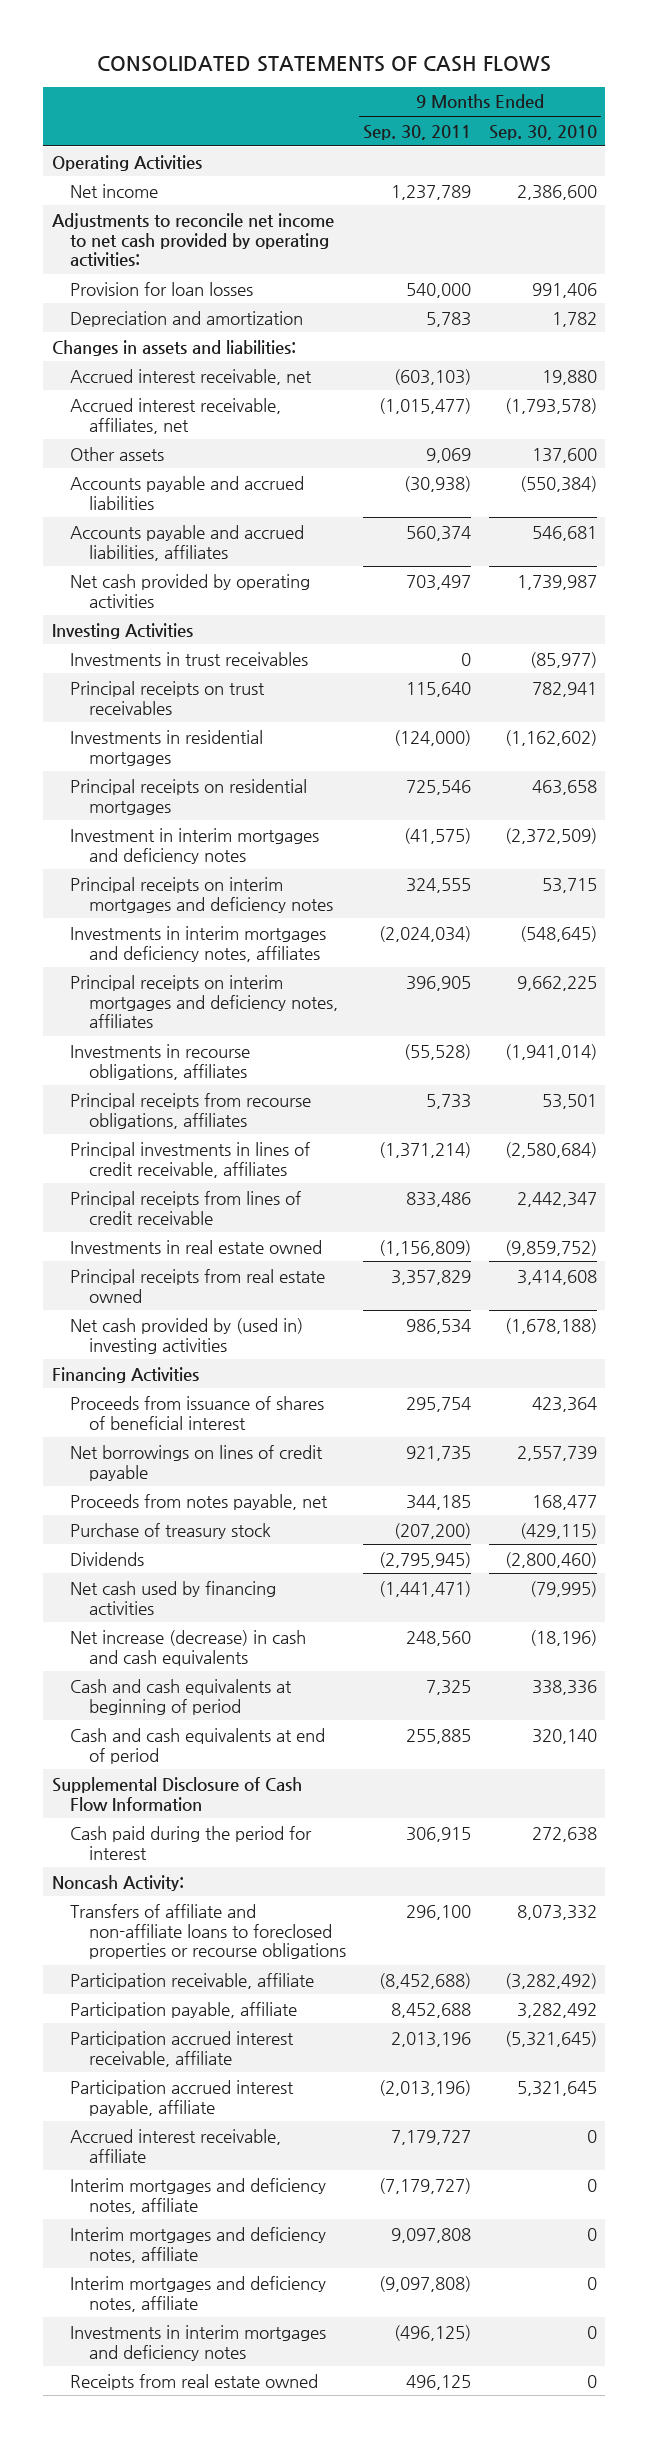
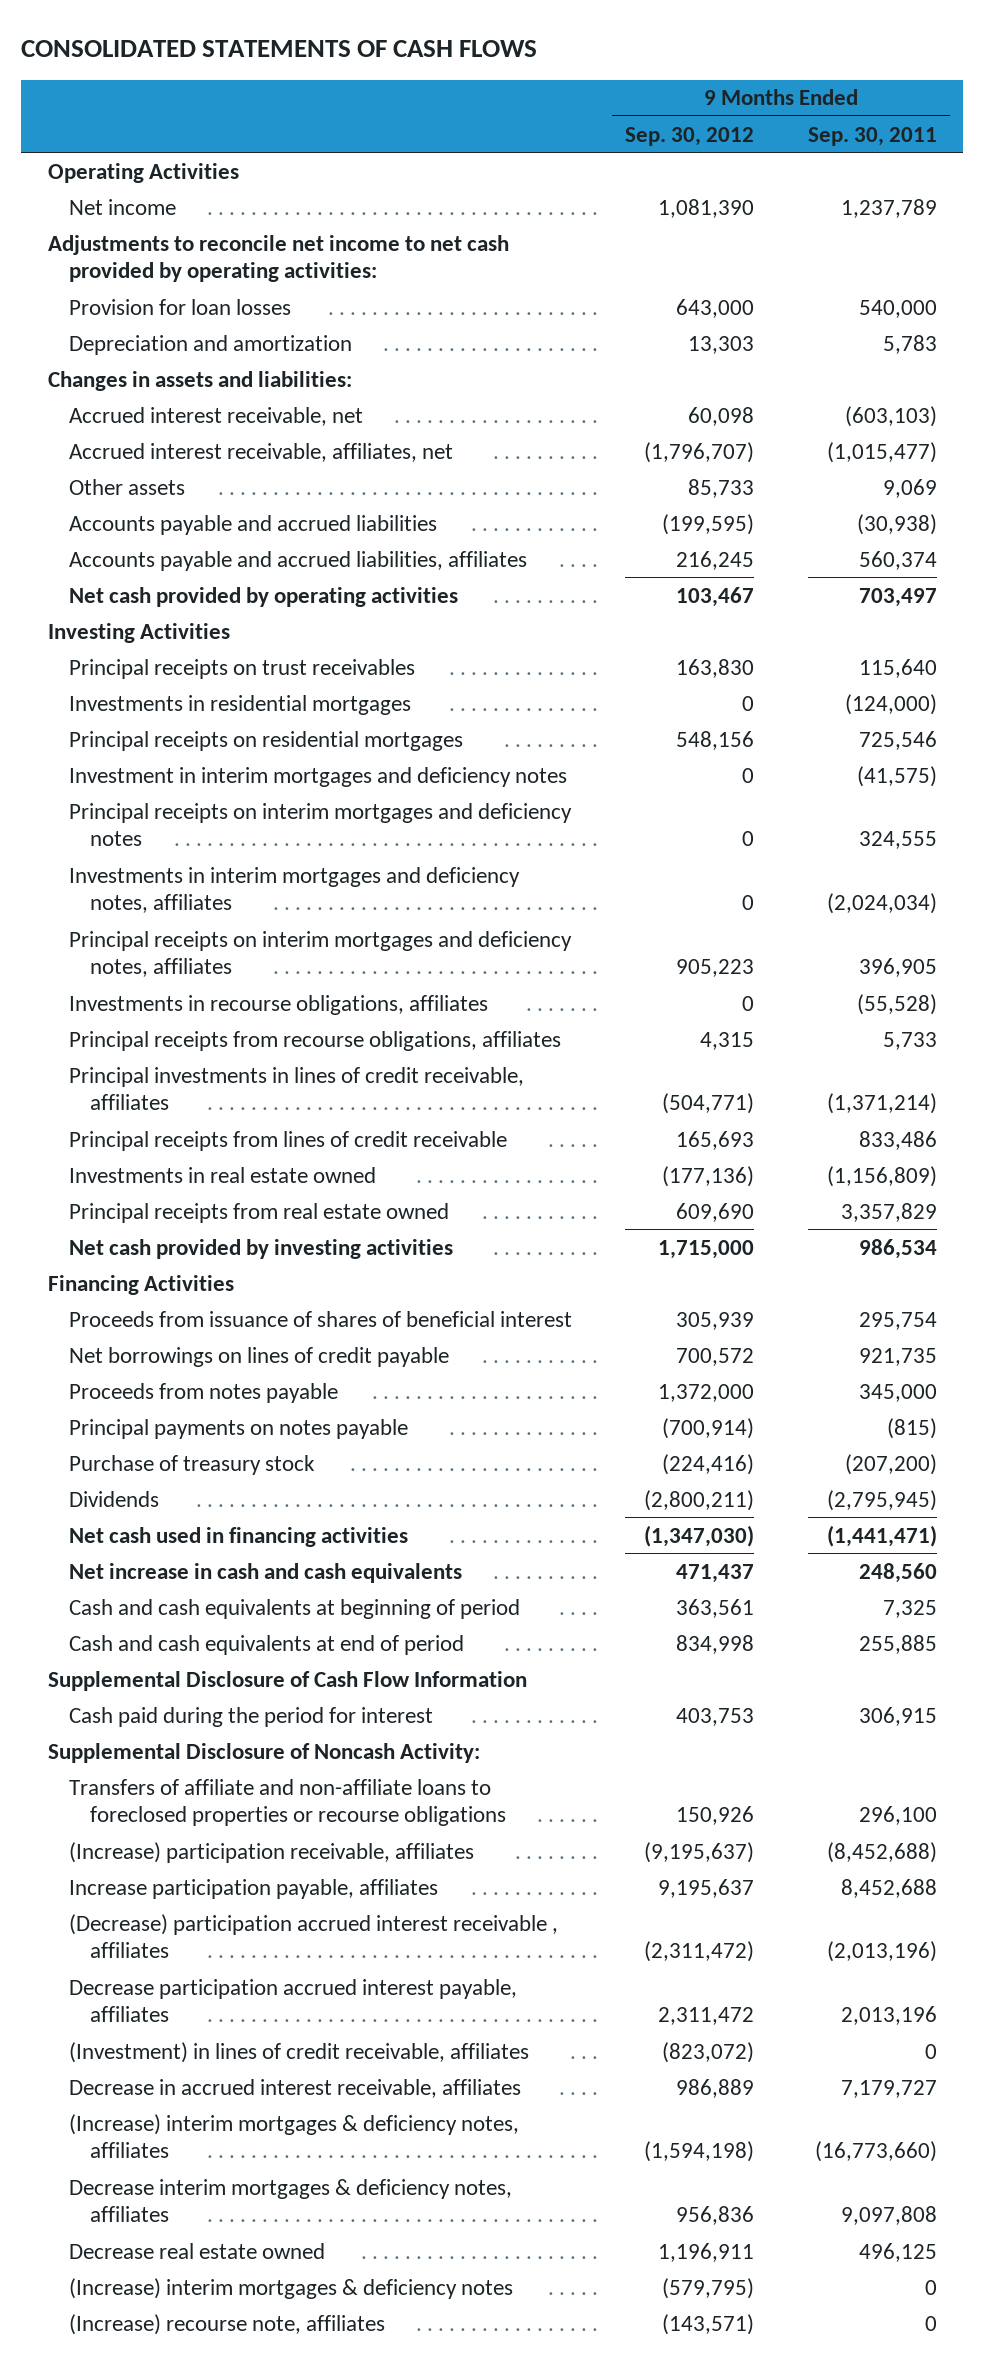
- | 9 Months Ended Sep. 30, 2011 | 9 Months Ended Sep. 30, 2010
+ | 9 Months Ended Sep. 30, 2012 | 9 Months Ended Sep. 30, 2011
- Investments in trust receivables | 0 | (85,977)
- Net cash provided by (used in) investing activities | 986,534 | (1,678,188)
+ Net cash provided by investing activities | 1,715,000 | 986,534
- Proceeds from notes payable, net | 344,185 | 168,477
+ Proceeds from notes payable | 1,372,000 | 345,000
+ Principal payments on notes payable | (700,914) | (815)
- Net cash used by financing activities | (1,441,471) | (79,995)
- Net increase (decrease) in cash and cash equivalents | 248,560 | (18,196)
+ Net cash used in financing activities | (1,347,030) | (1,441,471)
+ Net increase in cash and cash equivalents | 471,437 | 248,560
- Noncash Activity:
+ Supplemental Disclosure of Noncash Activity:
- Participation receivable, affiliate | (8,452,688) | (3,282,492)
- Participation payable, affiliate | 8,452,688 | 3,282,492
- Participation accrued interest receivable, affiliate | 2,013,196 | (5,321,645)
- Participation accrued interest payable, affiliate | (2,013,196) | 5,321,645
- Accrued interest receivable, affiliate | 7,179,727 | 0
- Interim mortgages and deficiency notes, affiliate | (7,179,727) | 0
- Interim mortgages and deficiency notes, affiliate | 9,097,808 | 0
- Interim mortgages and deficiency notes, affiliate | (9,097,808) | 0
- Investments in interim mortgages and deficiency notes | (496,125) | 0
- Receipts from real estate owned | 496,125 | 0
+ (Increase) participation receivable, affiliates | (9,195,637) | (8,452,688)
+ Increase participation payable, affiliates | 9,195,637 | 8,452,688
+ (Decrease) participation accrued interest receivable , affiliates | (2,311,472) | (2,013,196)
+ Decrease participation accrued interest payable, affiliates | 2,311,472 | 2,013,196
+ (Investment) in lines of credit receivable, affiliates | (823,072) | 0
+ Decrease in accrued interest receivable, affiliates | 986,889 | 7,179,727
+ (Increase) interim mortgages & deficiency notes, affiliates | (1,594,198) | (16,773,660)
+ Decrease interim mortgages & deficiency notes, affiliates | 956,836 | 9,097,808
+ Decrease real estate owned | 1,196,911 | 496,125
+ (Increase) interim mortgages & deficiency notes | (579,795) | 0
+ (Increase) recourse note, affiliates | (143,571) | 0

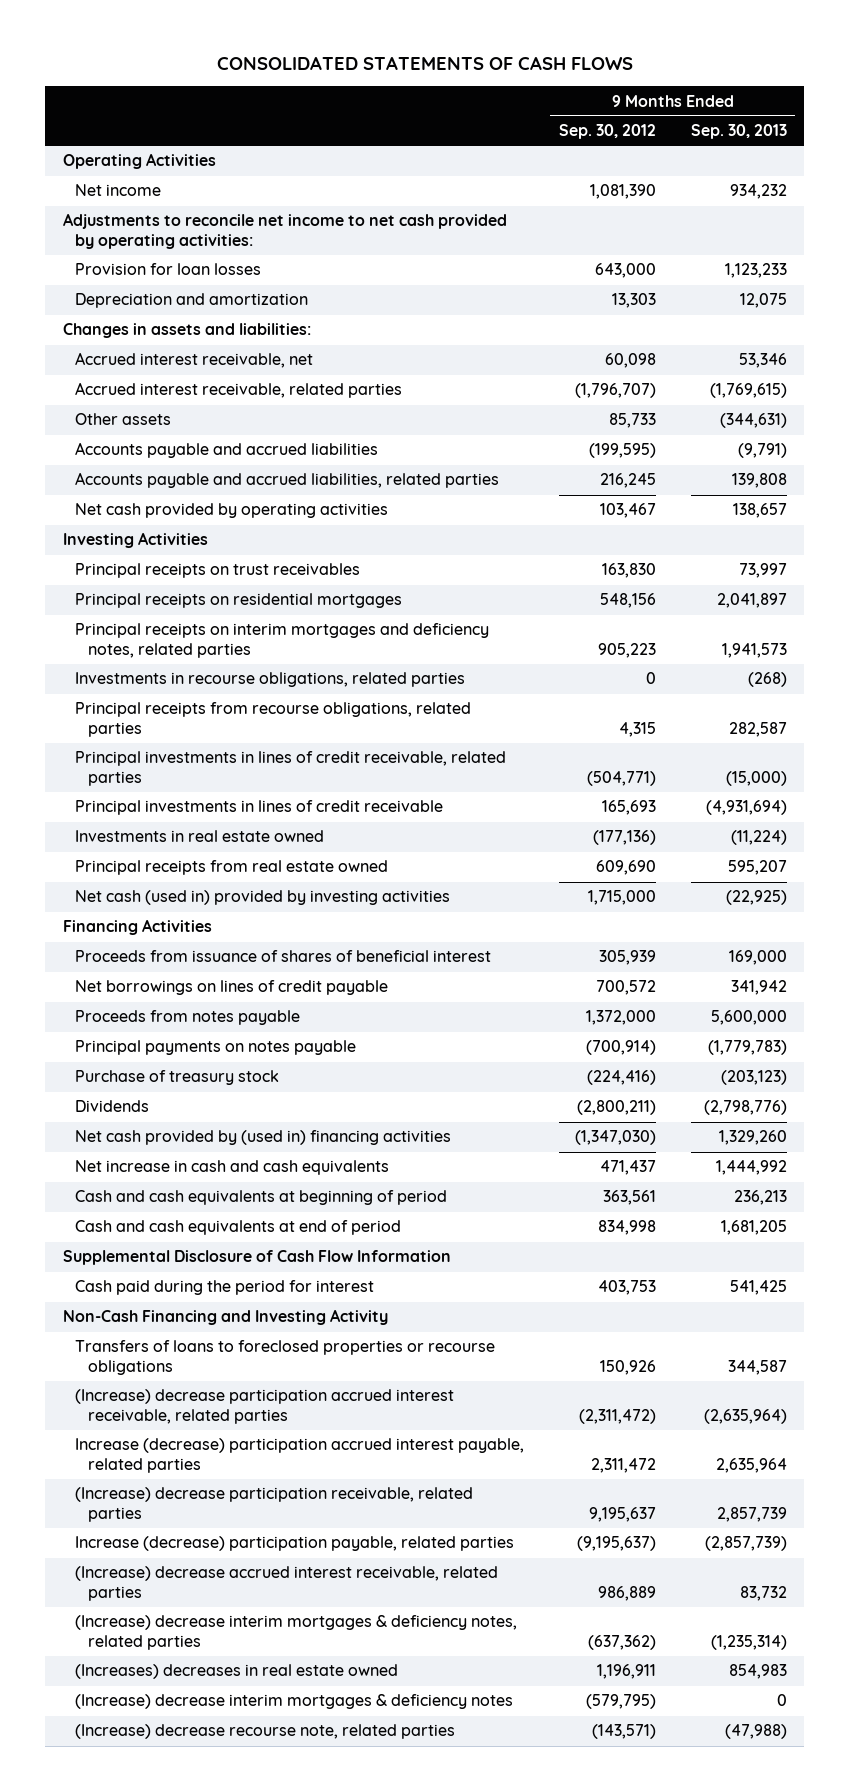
- | 9 Months Ended Sep. 30, 2012 | 9 Months Ended Sep. 30, 2011
+ | 9 Months Ended Sep. 30, 2012 | 9 Months Ended Sep. 30, 2013
- Accrued interest receivable, affiliates, net | (1,796,707) | (1,015,477)
+ Accrued interest receivable, related parties | (1,796,707) | (1,769,615)
- Accounts payable and accrued liabilities, affiliates | 216,245 | 560,374
+ Accounts payable and accrued liabilities, related parties | 216,245 | 139,808
- Investments in residential mortgages | 0 | (124,000)
- Investment in interim mortgages and deficiency notes | 0 | (41,575)
- Principal receipts on interim mortgages and deficiency notes | 0 | 324,555
- Investments in interim mortgages and deficiency notes, affiliates | 0 | (2,024,034)
- Principal receipts on interim mortgages and deficiency notes, affiliates | 905,223 | 396,905
- Investments in recourse obligations, affiliates | 0 | (55,528)
- Principal receipts from recourse obligations, affiliates | 4,315 | 5,733
- Principal investments in lines of credit receivable, affiliates | (504,771) | (1,371,214)
- Principal receipts from lines of credit receivable | 165,693 | 833,486
+ Principal receipts on interim mortgages and deficiency notes, related parties | 905,223 | 1,941,573
+ Investments in recourse obligations, related parties | 0 | (268)
+ Principal receipts from recourse obligations, related parties | 4,315 | 282,587
+ Principal investments in lines of credit receivable, related parties | (504,771) | (15,000)
+ Principal investments in lines of credit receivable | 165,693 | (4,931,694)
- Net cash provided by investing activities | 1,715,000 | 986,534
+ Net cash (used in) provided by investing activities | 1,715,000 | (22,925)
- Net cash used in financing activities | (1,347,030) | (1,441,471)
+ Net cash provided by (used in) financing activities | (1,347,030) | 1,329,260
- Supplemental Disclosure of Noncash Activity:
- Transfers of affiliate and non-affiliate loans to foreclosed properties or recourse obligations | 150,926 | 296,100
- (Increase) participation receivable, affiliates | (9,195,637) | (8,452,688)
- Increase participation payable, affiliates | 9,195,637 | 8,452,688
- (Decrease) participation accrued interest receivable , affiliates | (2,311,472) | (2,013,196)
- Decrease participation accrued interest payable, affiliates | 2,311,472 | 2,013,196
- (Investment) in lines of credit receivable, affiliates | (823,072) | 0
- Decrease in accrued interest receivable, affiliates | 986,889 | 7,179,727
- (Increase) interim mortgages & deficiency notes, affiliates | (1,594,198) | (16,773,660)
- Decrease interim mortgages & deficiency notes, affiliates | 956,836 | 9,097,808
- Decrease real estate owned | 1,196,911 | 496,125
- (Increase) interim mortgages & deficiency notes | (579,795) | 0
- (Increase) recourse note, affiliates | (143,571) | 0
+ Non-Cash Financing and Investing Activity
+ Transfers of loans to foreclosed properties or recourse obligations | 150,926 | 344,587
+ (Increase) decrease participation accrued interest receivable, related parties | (2,311,472) | (2,635,964)
+ Increase (decrease) participation accrued interest payable, related parties | 2,311,472 | 2,635,964
+ (Increase) decrease participation receivable, related parties | 9,195,637 | 2,857,739
+ Increase (decrease) participation payable, related parties | (9,195,637) | (2,857,739)
+ (Increase) decrease accrued interest receivable, related parties | 986,889 | 83,732
+ (Increase) decrease interim mortgages & deficiency notes, related parties | (637,362) | (1,235,314)
+ (Increases) decreases in real estate owned | 1,196,911 | 854,983
+ (Increase) decrease interim mortgages & deficiency notes | (579,795) | 0
+ (Increase) decrease recourse note, related parties | (143,571) | (47,988)

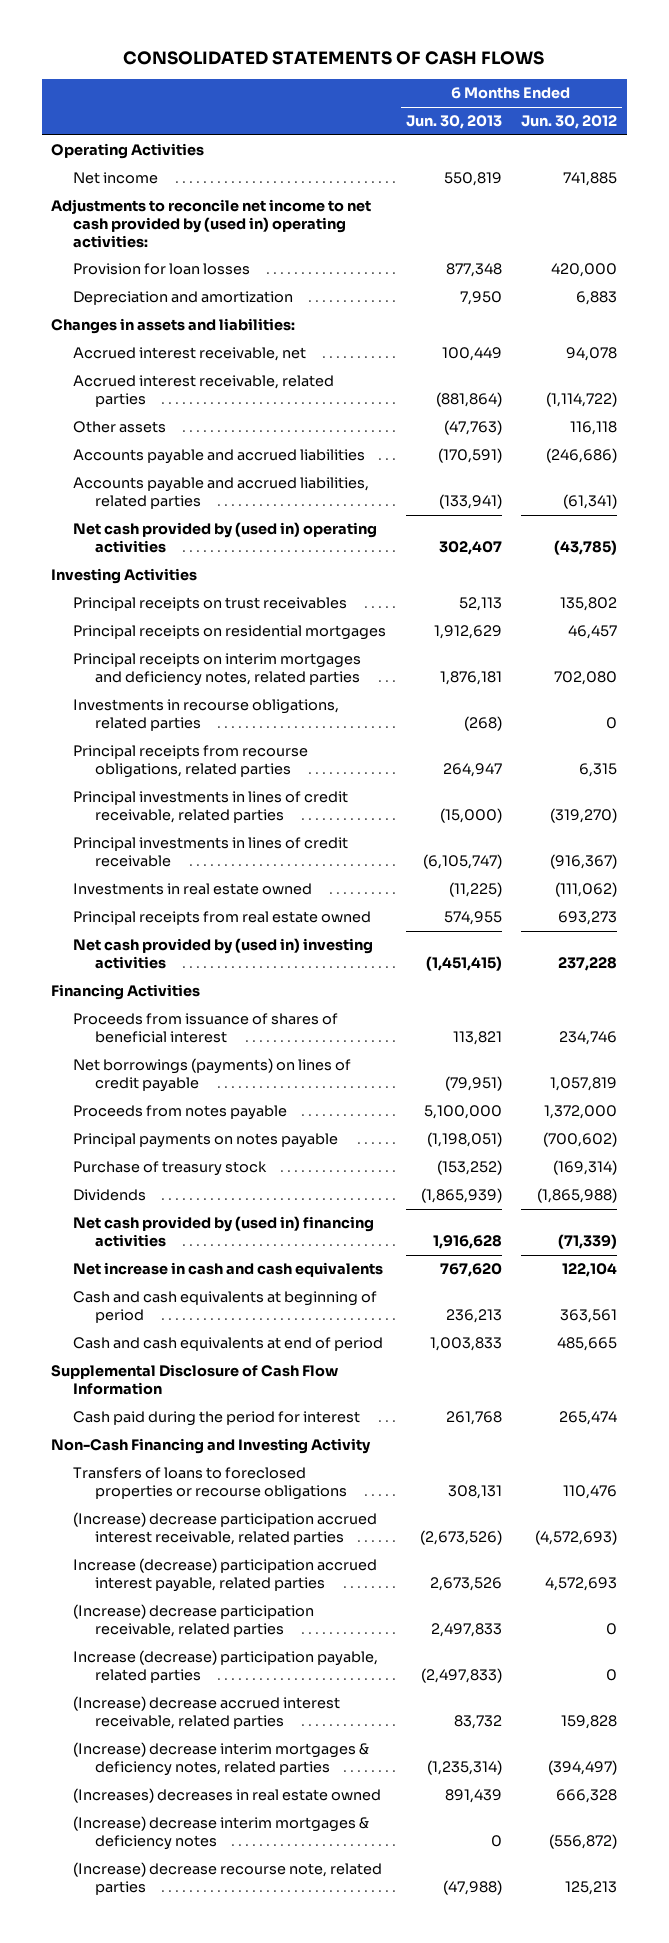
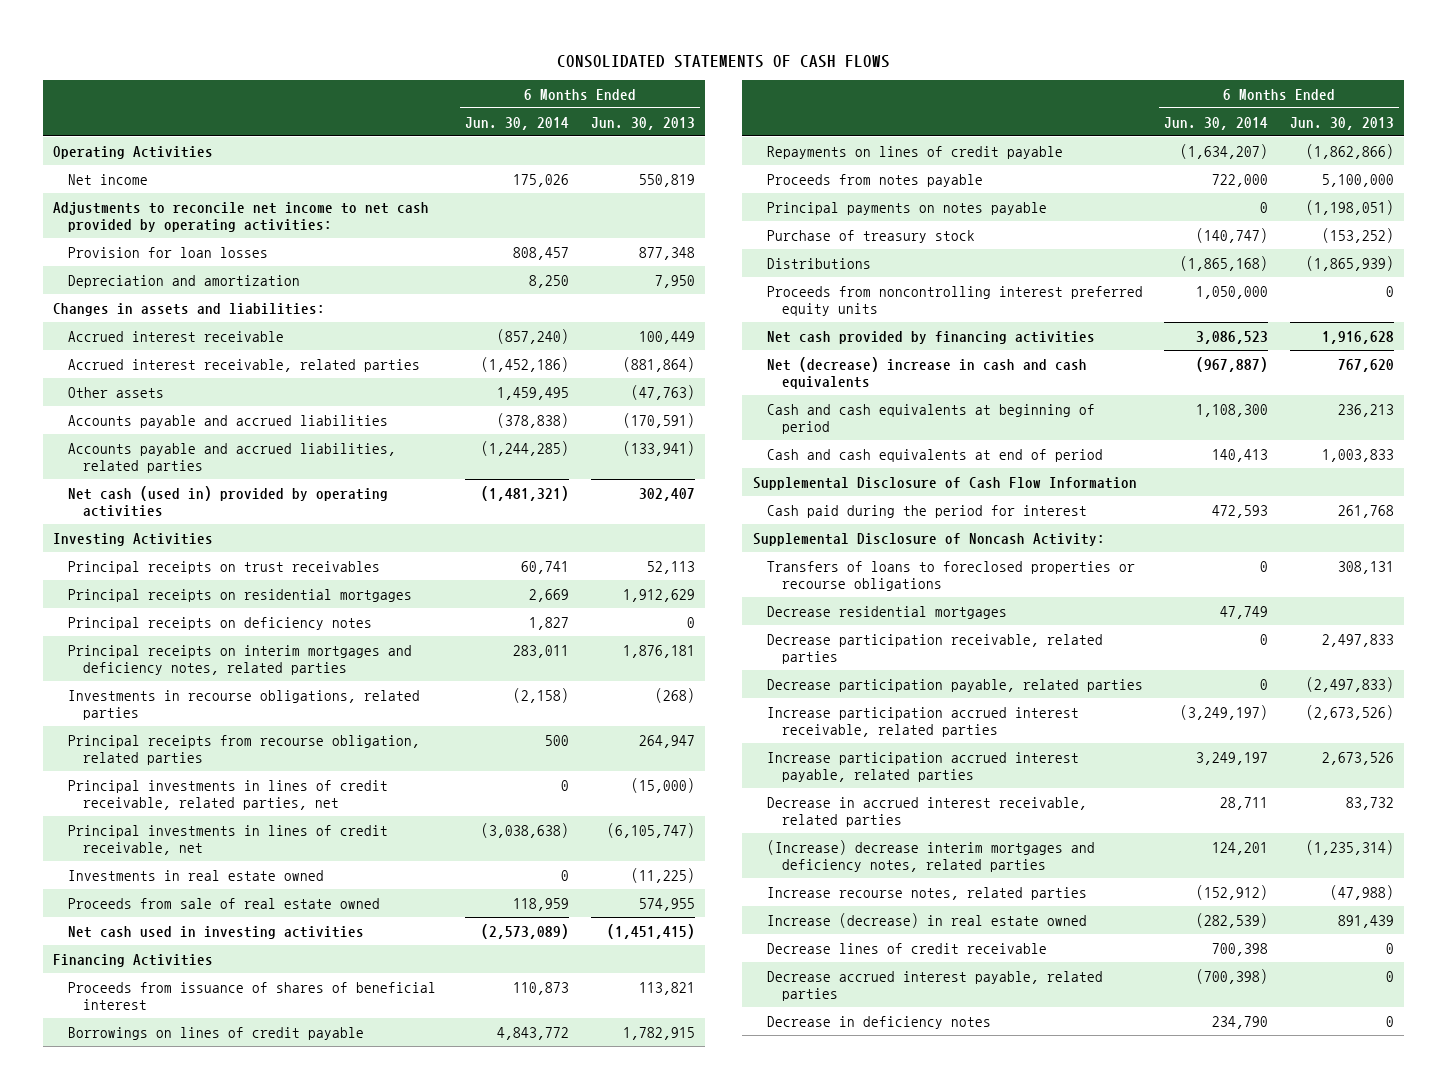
- | 6 Months Ended Jun. 30, 2013 | 6 Months Ended Jun. 30, 2012
+ | 6 Months Ended Jun. 30, 2014 | 6 Months Ended Jun. 30, 2013
- Adjustments to reconcile net income to net cash provided by (used in) operating activities:
+ Adjustments to reconcile net income to net cash provided by operating activities:
- Accrued interest receivable, net | 100,449 | 94,078
+ Accrued interest receivable | (857,240) | 100,449
- Net cash provided by (used in) operating activities | 302,407 | (43,785)
+ Net cash (used in) provided by operating activities | (1,481,321) | 302,407
+ Principal receipts on deficiency notes | 1,827 | 0
- Principal receipts from recourse obligations, related parties | 264,947 | 6,315
- Principal investments in lines of credit receivable, related parties | (15,000) | (319,270)
- Principal investments in lines of credit receivable | (6,105,747) | (916,367)
+ Principal receipts from recourse obligation, related parties | 500 | 264,947
+ Principal investments in lines of credit receivable, related parties, net | 0 | (15,000)
+ Principal investments in lines of credit receivable, net | (3,038,638) | (6,105,747)
- Principal receipts from real estate owned | 574,955 | 693,273
- Net cash provided by (used in) investing activities | (1,451,415) | 237,228
+ Proceeds from sale of real estate owned | 118,959 | 574,955
+ Net cash used in investing activities | (2,573,089) | (1,451,415)
- Net borrowings (payments) on lines of credit payable | (79,951) | 1,057,819
+ Borrowings on lines of credit payable | 4,843,772 | 1,782,915
+ Repayments on lines of credit payable | (1,634,207) | (1,862,866)
- Dividends | (1,865,939) | (1,865,988)
- Net cash provided by (used in) financing activities | 1,916,628 | (71,339)
- Net increase in cash and cash equivalents | 767,620 | 122,104
+ Distributions | (1,865,168) | (1,865,939)
+ Proceeds from noncontrolling interest preferred equity units | 1,050,000 | 0
+ Net cash provided by financing activities | 3,086,523 | 1,916,628
+ Net (decrease) increase in cash and cash equivalents | (967,887) | 767,620
- Non-Cash Financing and Investing Activity
+ Supplemental Disclosure of Noncash Activity:
- (Increase) decrease participation accrued interest receivable, related parties | (2,673,526) | (4,572,693)
- Increase (decrease) participation accrued interest payable, related parties | 2,673,526 | 4,572,693
- (Increase) decrease participation receivable, related parties | 2,497,833 | 0
- Increase (decrease) participation payable, related parties | (2,497,833) | 0
- (Increase) decrease accrued interest receivable, related parties | 83,732 | 159,828
- (Increase) decrease interim mortgages & deficiency notes, related parties | (1,235,314) | (394,497)
- (Increases) decreases in real estate owned | 891,439 | 666,328
- (Increase) decrease interim mortgages & deficiency notes | 0 | (556,872)
- (Increase) decrease recourse note, related parties | (47,988) | 125,213
+ Decrease residential mortgages | 47,749 |
+ Decrease participation receivable, related parties | 0 | 2,497,833
+ Decrease participation payable, related parties | 0 | (2,497,833)
+ Increase participation accrued interest receivable, related parties | (3,249,197) | (2,673,526)
+ Increase participation accrued interest payable, related parties | 3,249,197 | 2,673,526
+ Decrease in accrued interest receivable, related parties | 28,711 | 83,732
+ (Increase) decrease interim mortgages and deficiency notes, related parties | 124,201 | (1,235,314)
+ Increase recourse notes, related parties | (152,912) | (47,988)
+ Increase (decrease) in real estate owned | (282,539) | 891,439
+ Decrease lines of credit receivable | 700,398 | 0
+ Decrease accrued interest payable, related parties | (700,398) | 0
+ Decrease in deficiency notes | 234,790 | 0

